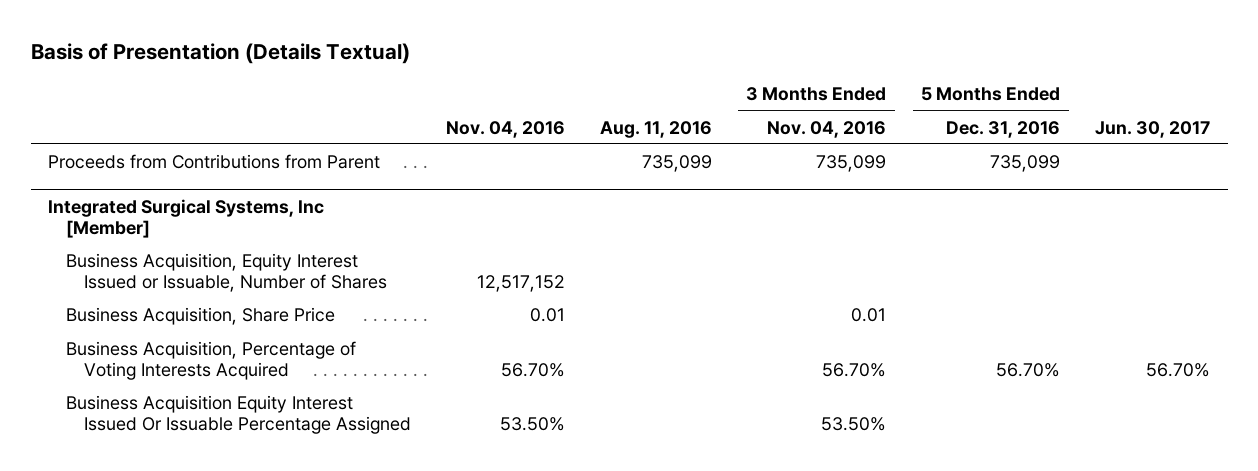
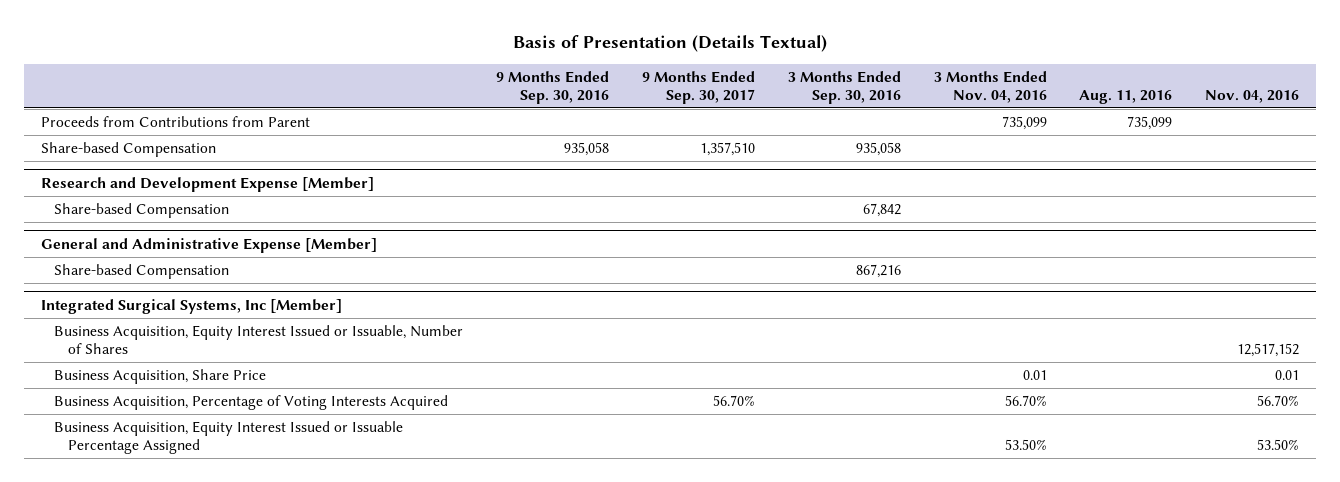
- | Nov. 04, 2016 | Aug. 11, 2016 | 3 Months Ended Nov. 04, 2016 | 5 Months Ended Dec. 31, 2016 | Jun. 30, 2017
+ | 9 Months Ended Sep. 30, 2016 | 9 Months Ended Sep. 30, 2017 | 3 Months Ended Sep. 30, 2016 | 3 Months Ended Nov. 04, 2016 | Aug. 11, 2016 | Nov. 04, 2016
+ Share-based Compensation | 935,058 | 1,357,510 | 935,058 | | |
+ Research and Development Expense [Member]
+ Share-based Compensation | | | 67,842 | | |
+ General and Administrative Expense [Member]
+ Share-based Compensation | | | 867,216 | | |
@ Integrated Surgical Systems, Inc [Member]
- Business Acquisition Equity Interest Issued Or Issuable Percentage Assigned | 53.50% | | 53.50% | |
+ Business Acquisition, Equity Interest Issued or Issuable Percentage Assigned | | | | 53.50% | | 53.50%

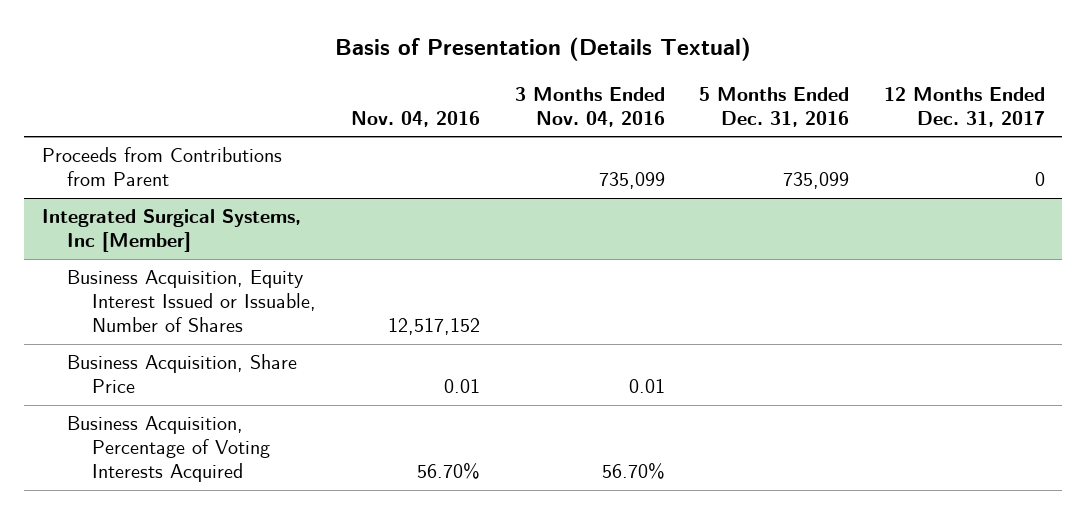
- | 9 Months Ended Sep. 30, 2016 | 9 Months Ended Sep. 30, 2017 | 3 Months Ended Sep. 30, 2016 | 3 Months Ended Nov. 04, 2016 | Aug. 11, 2016 | Nov. 04, 2016
+ | Nov. 04, 2016 | 3 Months Ended Nov. 04, 2016 | 5 Months Ended Dec. 31, 2016 | 12 Months Ended Dec. 31, 2017
- Share-based Compensation | 935,058 | 1,357,510 | 935,058 | | |
- Research and Development Expense [Member]
- Share-based Compensation | | | 67,842 | | |
- General and Administrative Expense [Member]
- Share-based Compensation | | | 867,216 | | |
@ Integrated Surgical Systems, Inc [Member]
- Business Acquisition, Equity Interest Issued or Issuable Percentage Assigned | | | | 53.50% | | 53.50%

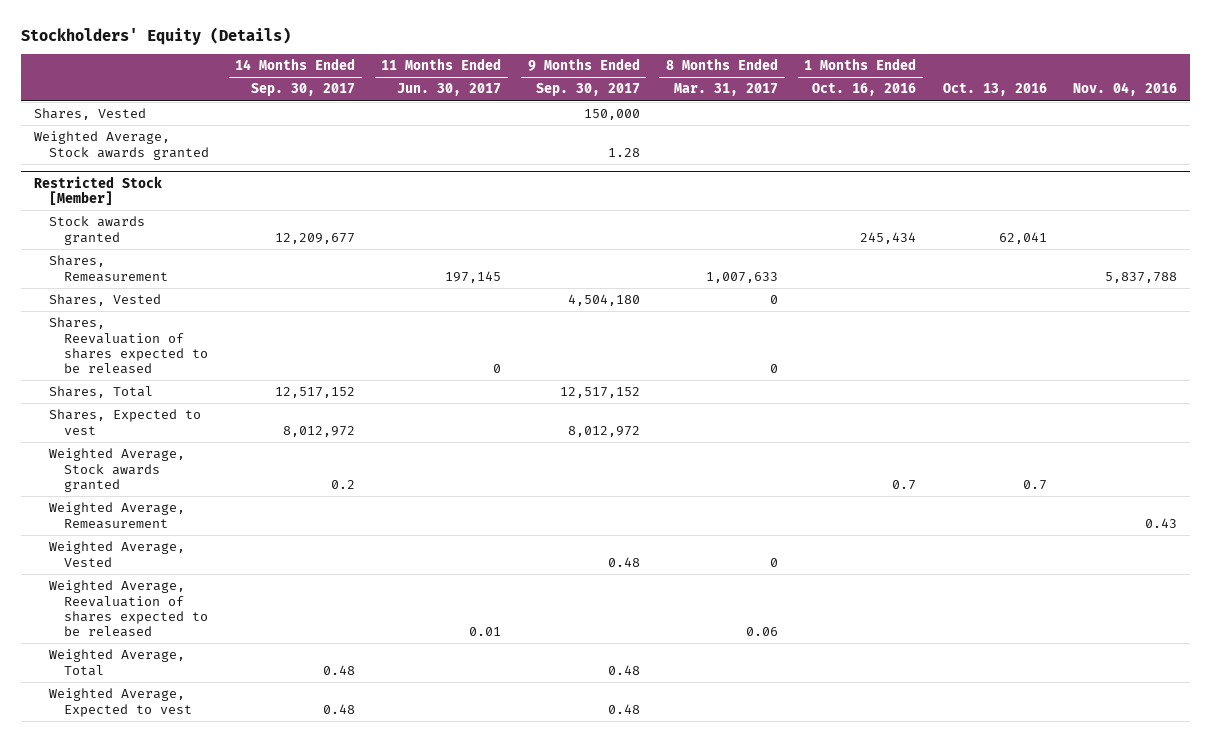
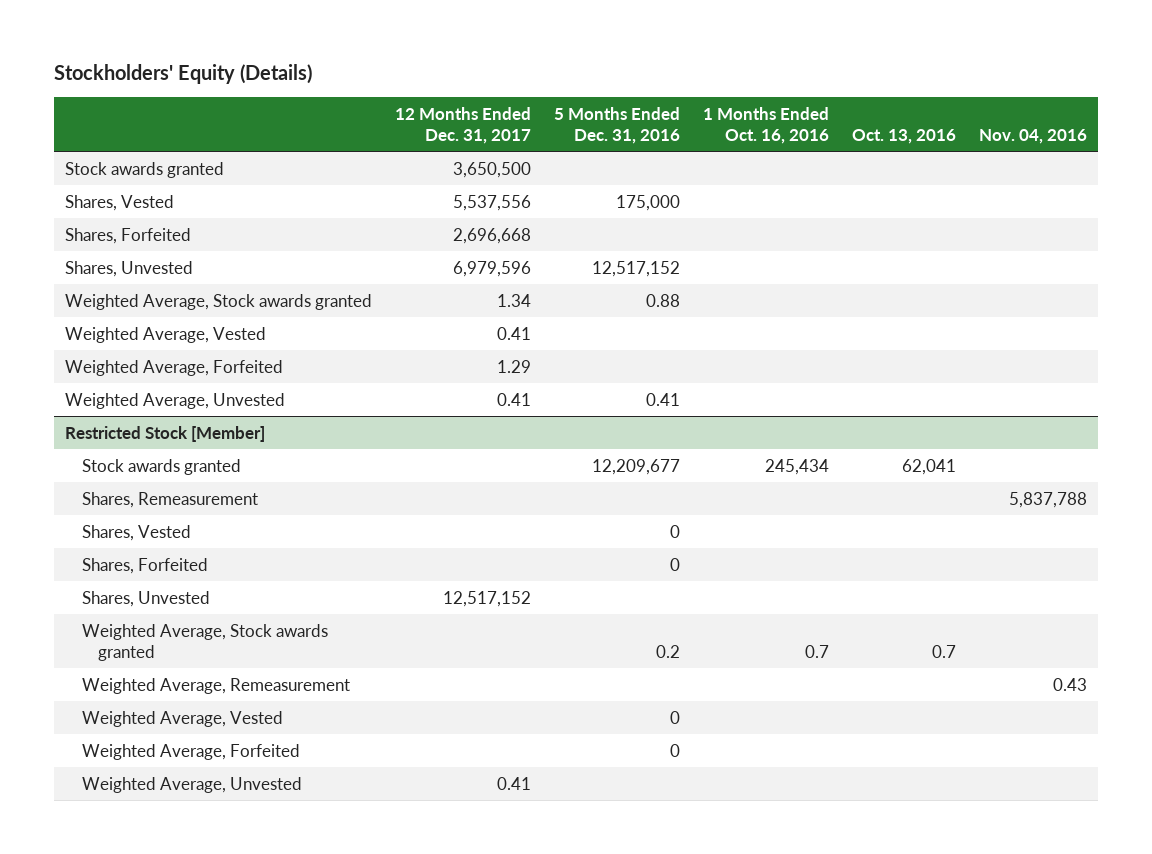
- | 14 Months Ended Sep. 30, 2017 | 11 Months Ended Jun. 30, 2017 | 9 Months Ended Sep. 30, 2017 | 8 Months Ended Mar. 31, 2017 | 1 Months Ended Oct. 16, 2016 | Oct. 13, 2016 | Nov. 04, 2016
+ | 12 Months Ended Dec. 31, 2017 | 5 Months Ended Dec. 31, 2016 | 1 Months Ended Oct. 16, 2016 | Oct. 13, 2016 | Nov. 04, 2016
+ Stock awards granted | 3,650,500 | | | |
+ Shares, Forfeited | 2,696,668 | | | |
+ Shares, Unvested | 6,979,596 | 12,517,152 | | |
+ Weighted Average, Vested | 0.41 | | | |
+ Weighted Average, Forfeited | 1.29 | | | |
+ Weighted Average, Unvested | 0.41 | 0.41 | | |
@ Restricted Stock [Member]
- Shares, Reevaluation of shares expected to be released | | 0 | | 0 | | |
- Shares, Total | 12,517,152 | | 12,517,152 | | | |
- Shares, Expected to vest | 8,012,972 | | 8,012,972 | | | |
+ Shares, Forfeited | | 0 | | |
+ Shares, Unvested | 12,517,152 | | | |
- Weighted Average, Reevaluation of shares expected to be released | | 0.01 | | 0.06 | | |
- Weighted Average, Total | 0.48 | | 0.48 | | | |
- Weighted Average, Expected to vest | 0.48 | | 0.48 | | | |
+ Weighted Average, Forfeited | | 0 | | |
+ Weighted Average, Unvested | 0.41 | | | |

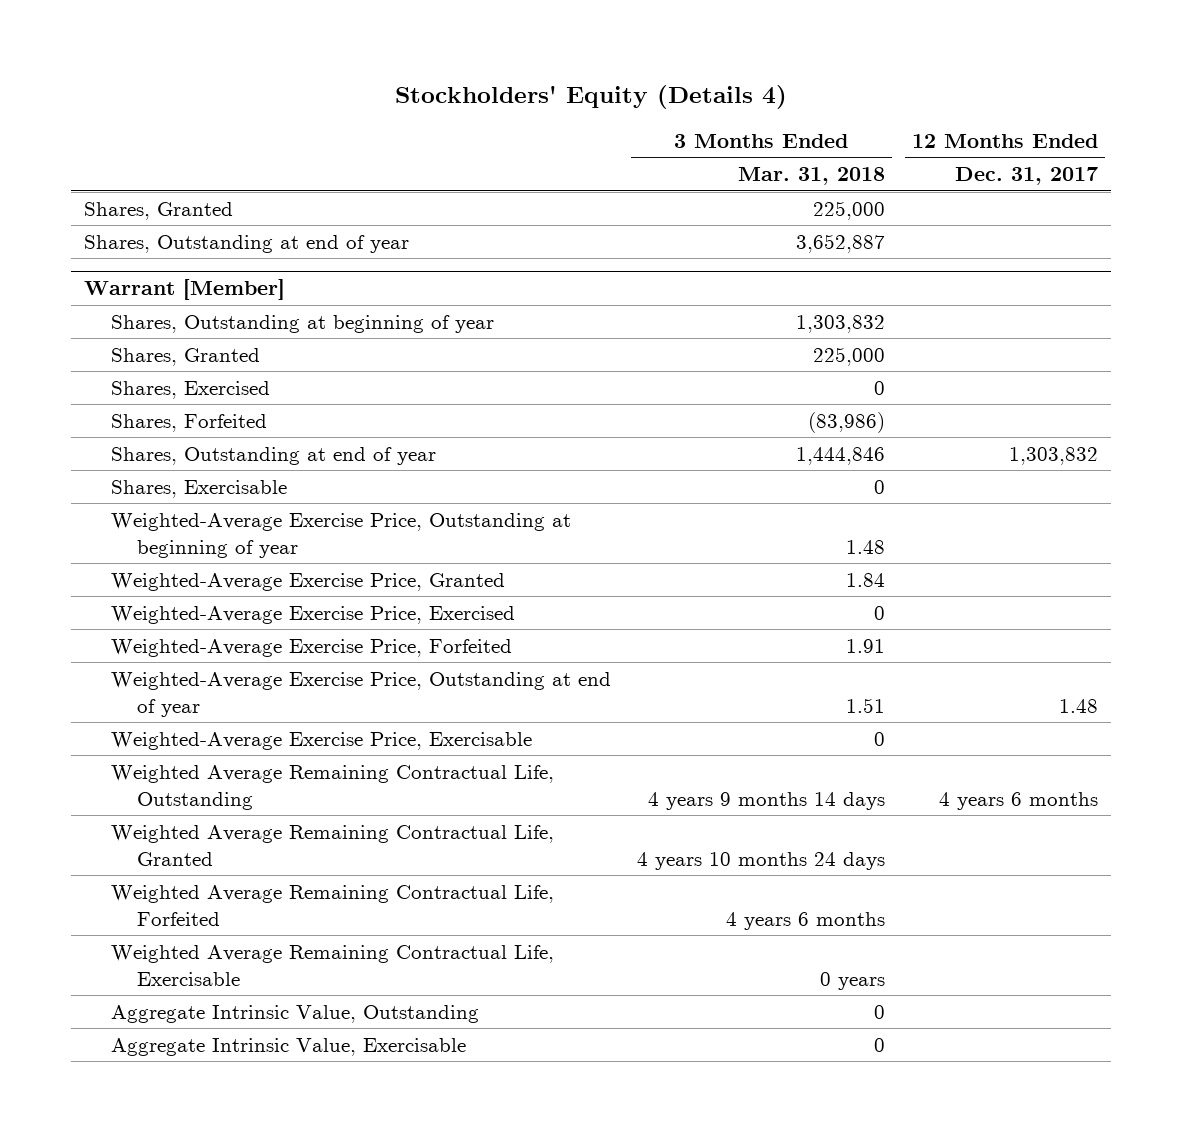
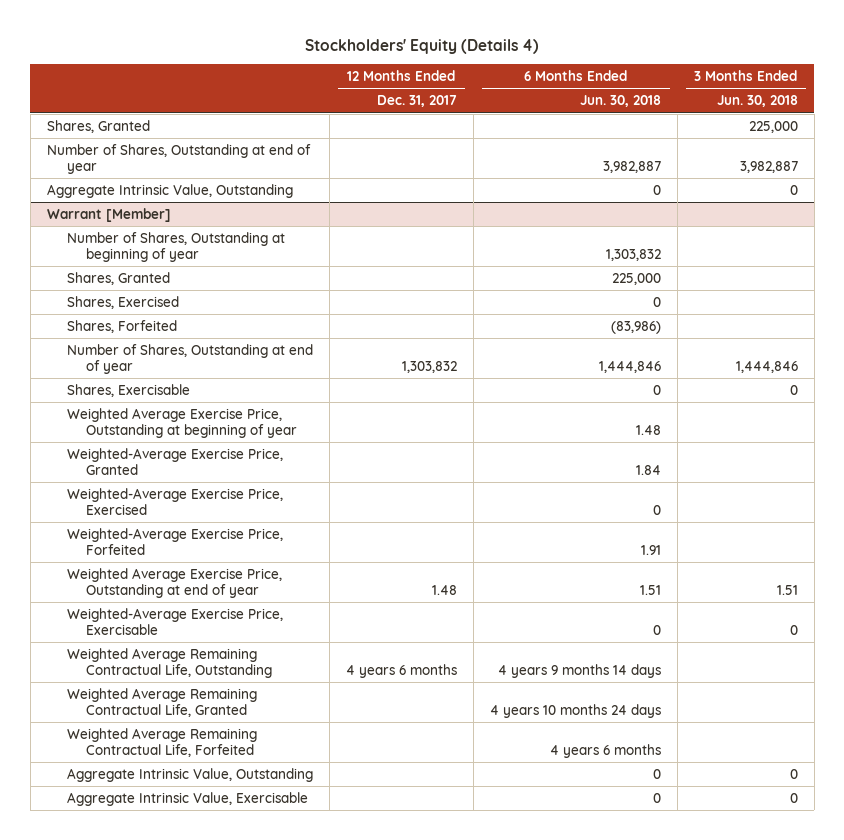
- | 3 Months Ended Mar. 31, 2018 | 12 Months Ended Dec. 31, 2017
+ | 12 Months Ended Dec. 31, 2017 | 6 Months Ended Jun. 30, 2018 | 3 Months Ended Jun. 30, 2018
- Shares, Outstanding at end of year | 3,652,887 |
+ Number of Shares, Outstanding at end of year | | 3,982,887 | 3,982,887
+ Aggregate Intrinsic Value, Outstanding | | 0 | 0
@ Warrant [Member]
- Shares, Outstanding at beginning of year | 1,303,832 |
+ Number of Shares, Outstanding at beginning of year | | 1,303,832 |
- Shares, Outstanding at end of year | 1,444,846 | 1,303,832
+ Number of Shares, Outstanding at end of year | 1,303,832 | 1,444,846 | 1,444,846
- Weighted-Average Exercise Price, Outstanding at beginning of year | 1.48 |
+ Weighted Average Exercise Price, Outstanding at beginning of year | | 1.48 |
- Weighted-Average Exercise Price, Outstanding at end of year | 1.51 | 1.48
+ Weighted Average Exercise Price, Outstanding at end of year | 1.48 | 1.51 | 1.51
- Weighted Average Remaining Contractual Life, Exercisable | 0 years |

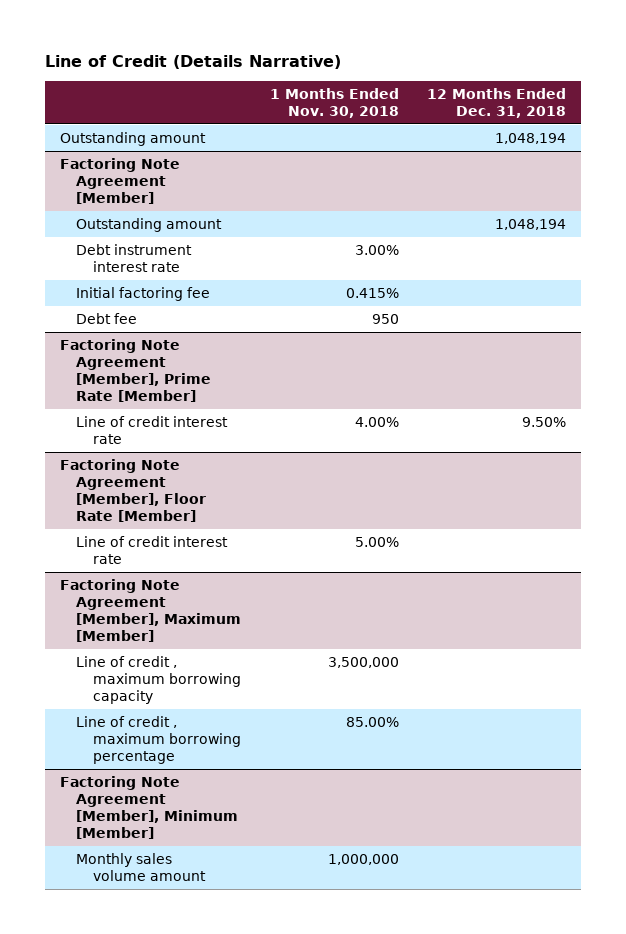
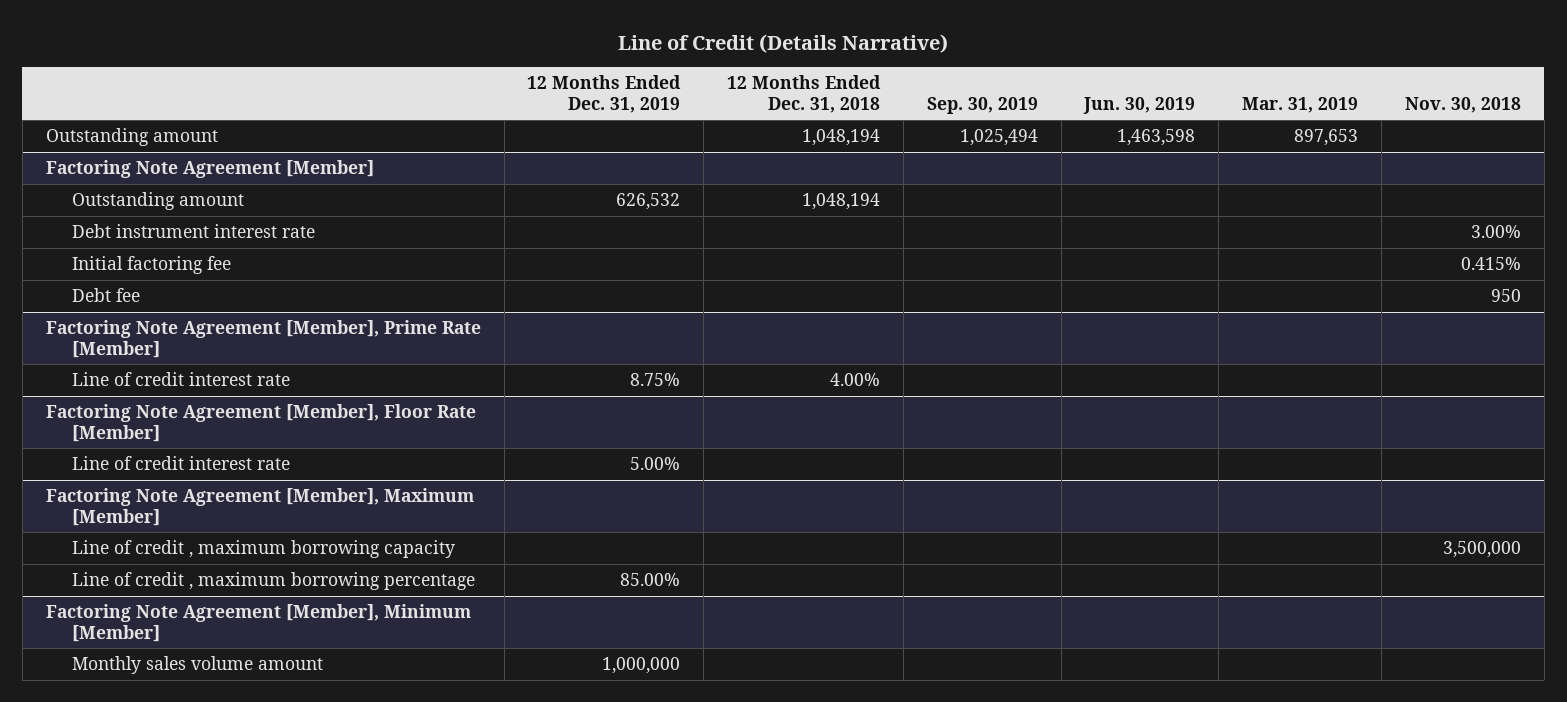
- | 1 Months Ended Nov. 30, 2018 | 12 Months Ended Dec. 31, 2018
+ | 12 Months Ended Dec. 31, 2019 | 12 Months Ended Dec. 31, 2018 | Sep. 30, 2019 | Jun. 30, 2019 | Mar. 31, 2019 | Nov. 30, 2018
@ Factoring Note Agreement [Member], Prime Rate [Member]
- Line of credit interest rate | 4.00% | 9.50%
+ Line of credit interest rate | 8.75% | 4.00% | | | |

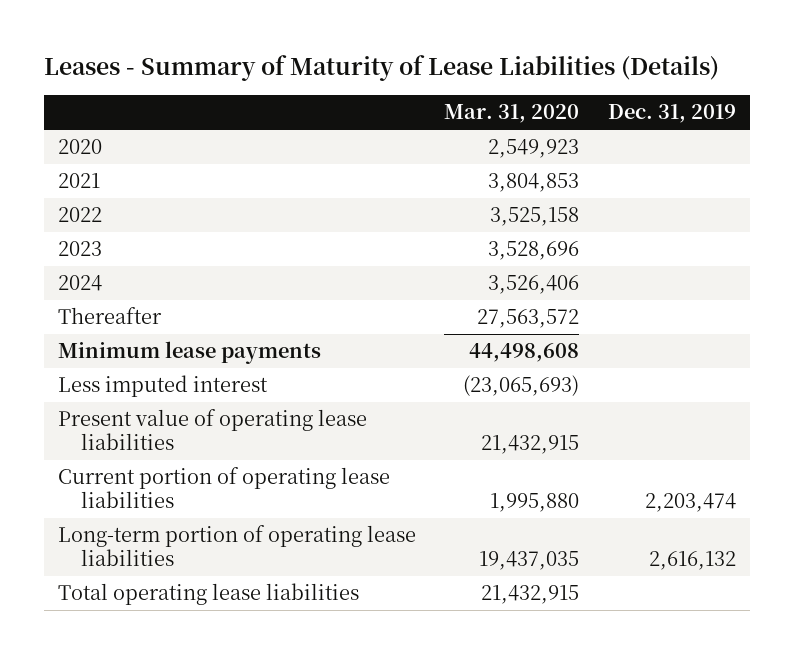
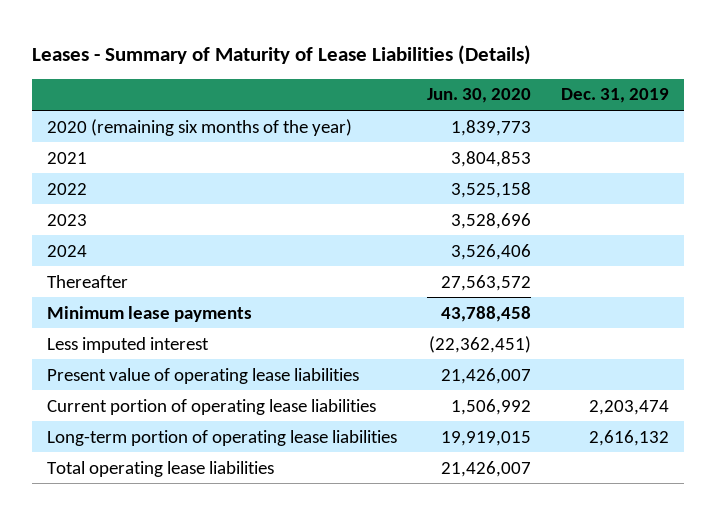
- | Mar. 31, 2020 | Dec. 31, 2019
+ | Jun. 30, 2020 | Dec. 31, 2019
- 2020 | 2,549,923 |
+ 2020 (remaining six months of the year) | 1,839,773 |

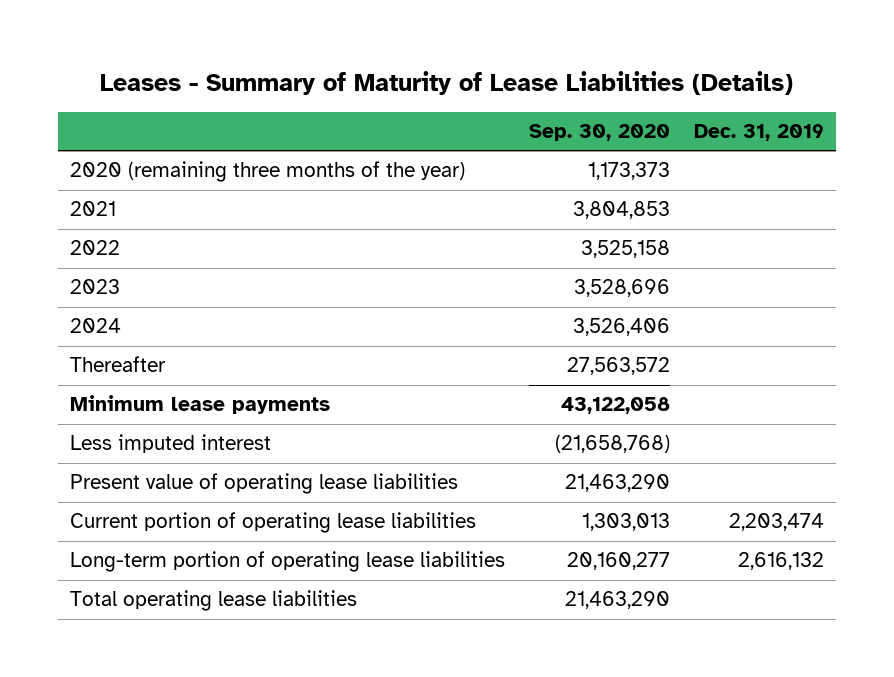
- | Jun. 30, 2020 | Dec. 31, 2019
+ | Sep. 30, 2020 | Dec. 31, 2019
- 2020 (remaining six months of the year) | 1,839,773 |
+ 2020 (remaining three months of the year) | 1,173,373 |

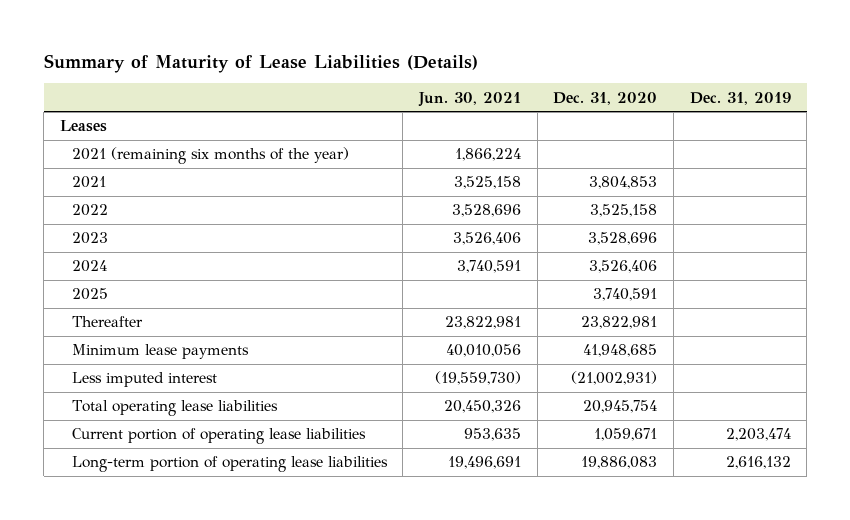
- Leases - Summary of Maturity of Lease Liabilities (Details)
+ Summary of Maturity of Lease Liabilities (Details)
- | Sep. 30, 2020 | Dec. 31, 2019
+ | Jun. 30, 2021 | Dec. 31, 2020 | Dec. 31, 2019
- 2020 (remaining three months of the year) | 1,173,373 |
+ Leases
+ 2021 (remaining six months of the year) | 1,866,224 | |
+ 2025 | | 3,740,591 |
- Present value of operating lease liabilities | 21,463,290 |
moved up: Total operating lease liabilities | 20,450,326 | 20,945,754 |

